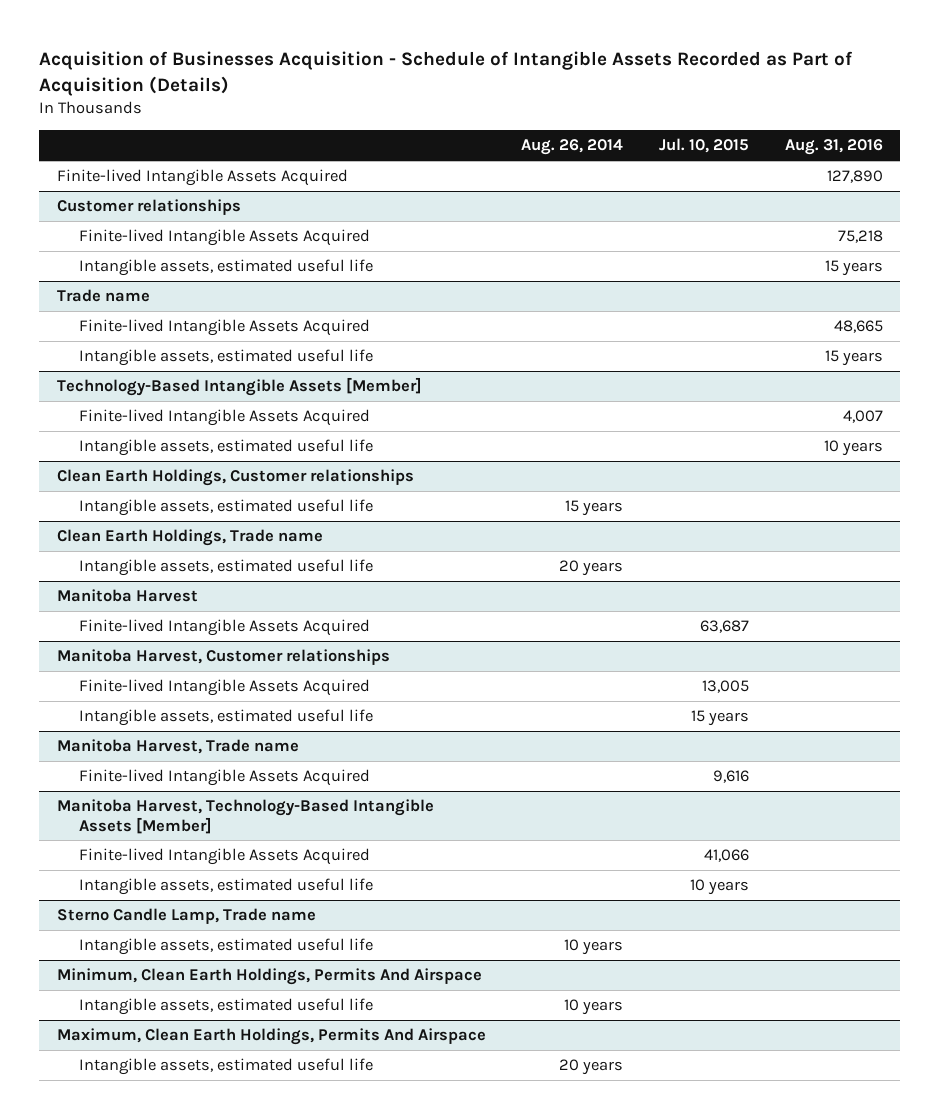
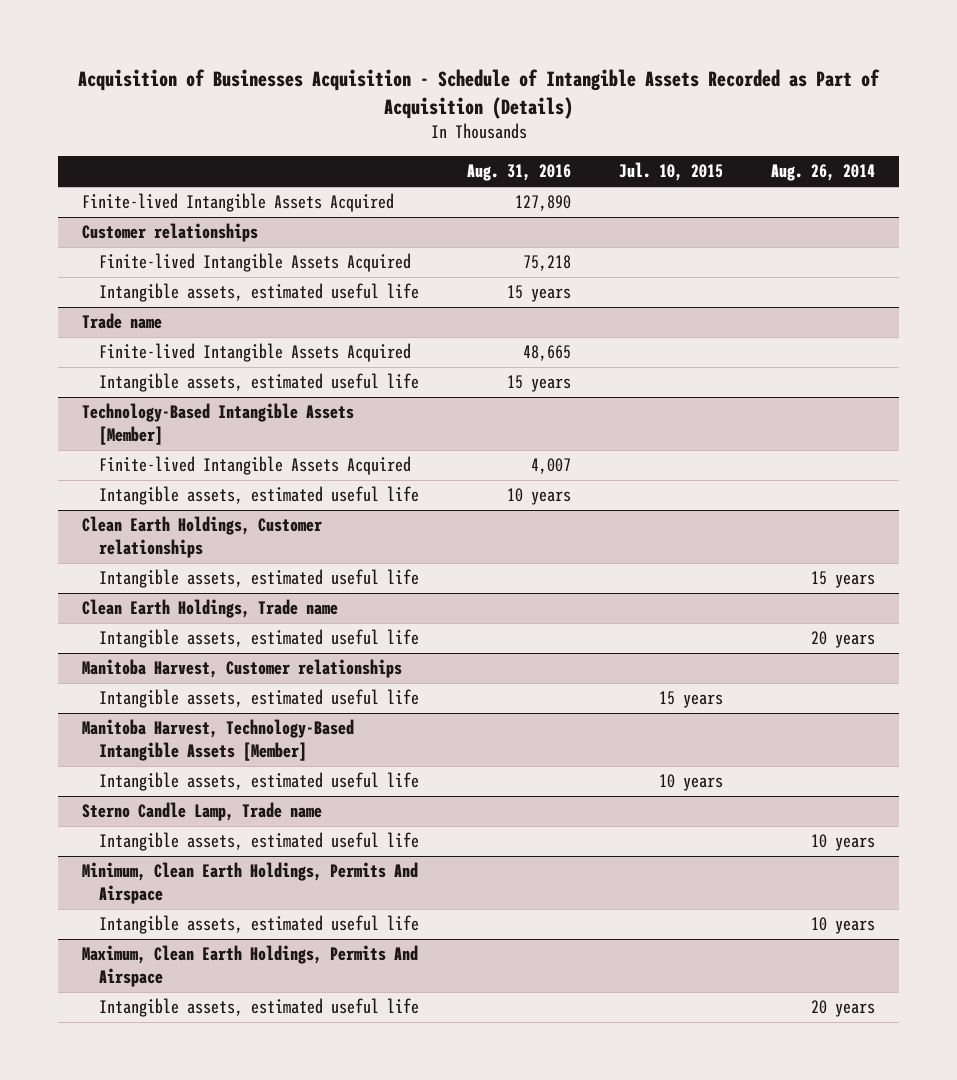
- | Aug. 26, 2014 | Jul. 10, 2015 | Aug. 31, 2016
+ | Aug. 31, 2016 | Jul. 10, 2015 | Aug. 26, 2014
- Manitoba Harvest
- Finite-lived Intangible Assets Acquired | | 63,687 |
@ Manitoba Harvest, Customer relationships
- Finite-lived Intangible Assets Acquired | | 13,005 |
- Manitoba Harvest, Trade name
- Finite-lived Intangible Assets Acquired | | 9,616 |
@ Manitoba Harvest, Technology-Based Intangible Assets [Member]
- Finite-lived Intangible Assets Acquired | | 41,066 |

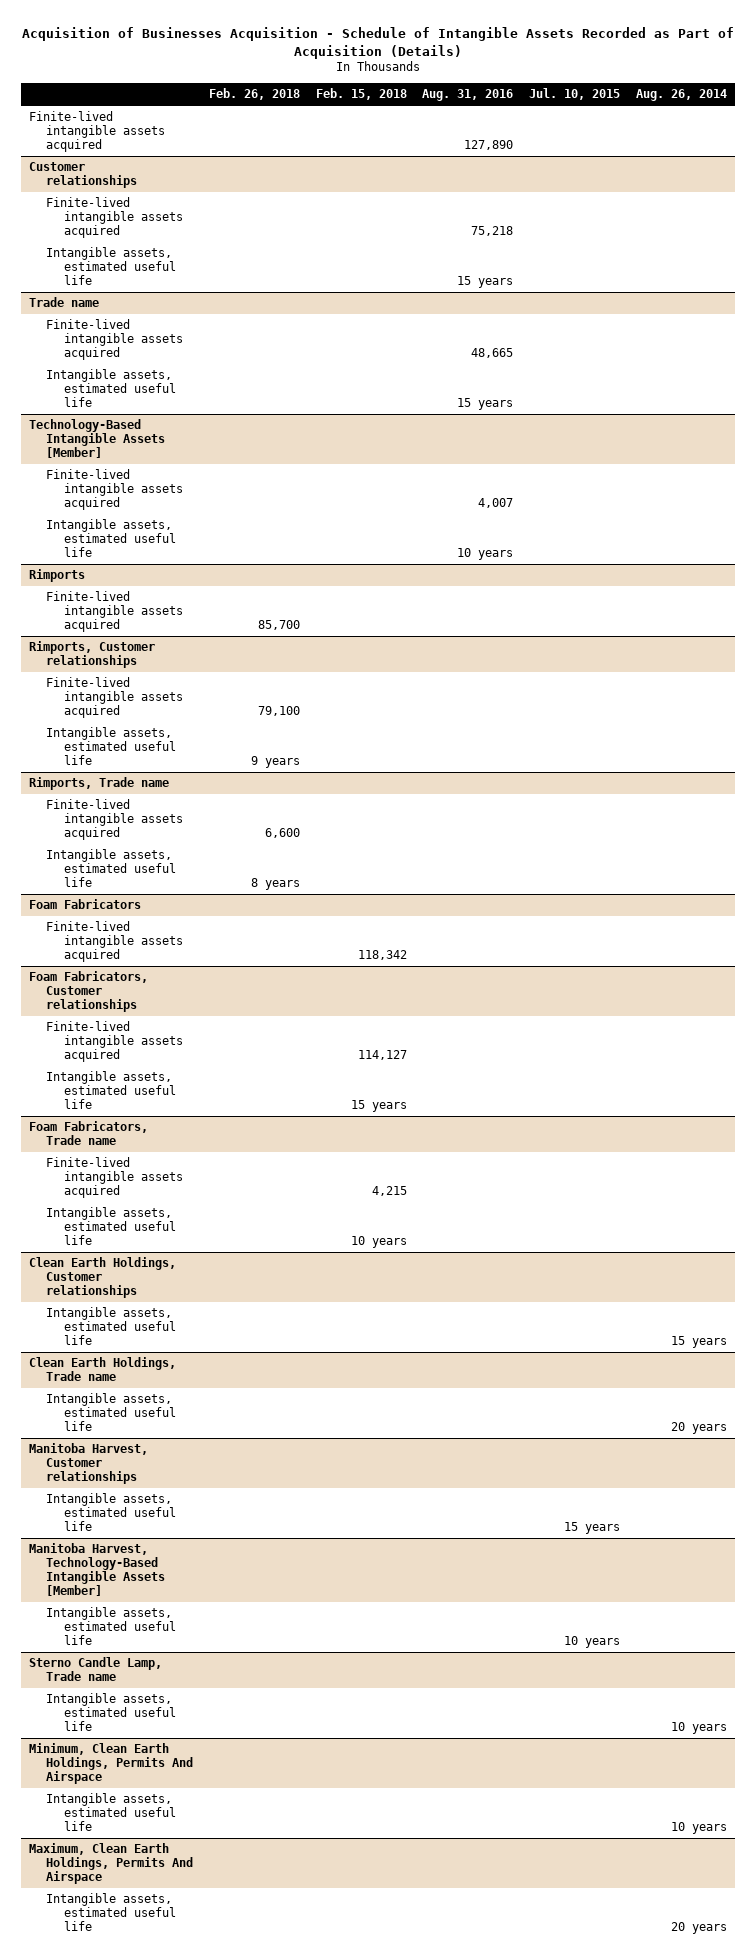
- | Aug. 31, 2016 | Jul. 10, 2015 | Aug. 26, 2014
+ | Feb. 26, 2018 | Feb. 15, 2018 | Aug. 31, 2016 | Jul. 10, 2015 | Aug. 26, 2014
- Finite-lived Intangible Assets Acquired | 127,890 | |
+ Finite-lived intangible assets acquired | | | 127,890 | |
@ Customer relationships
- Finite-lived Intangible Assets Acquired | 75,218 | |
+ Finite-lived intangible assets acquired | | | 75,218 | |
@ Trade name
- Finite-lived Intangible Assets Acquired | 48,665 | |
+ Finite-lived intangible assets acquired | | | 48,665 | |
@ Technology-Based Intangible Assets [Member]
- Finite-lived Intangible Assets Acquired | 4,007 | |
+ Finite-lived intangible assets acquired | | | 4,007 | |
+ Rimports
+ Finite-lived intangible assets acquired | 85,700 | | | |
+ Rimports, Customer relationships
+ Finite-lived intangible assets acquired | 79,100 | | | |
+ Intangible assets, estimated useful life | 9 years | | | |
+ Rimports, Trade name
+ Finite-lived intangible assets acquired | 6,600 | | | |
+ Intangible assets, estimated useful life | 8 years | | | |
+ Foam Fabricators
+ Finite-lived intangible assets acquired | | 118,342 | | |
+ Foam Fabricators, Customer relationships
+ Finite-lived intangible assets acquired | | 114,127 | | |
+ Intangible assets, estimated useful life | | 15 years | | |
+ Foam Fabricators, Trade name
+ Finite-lived intangible assets acquired | | 4,215 | | |
+ Intangible assets, estimated useful life | | 10 years | | |

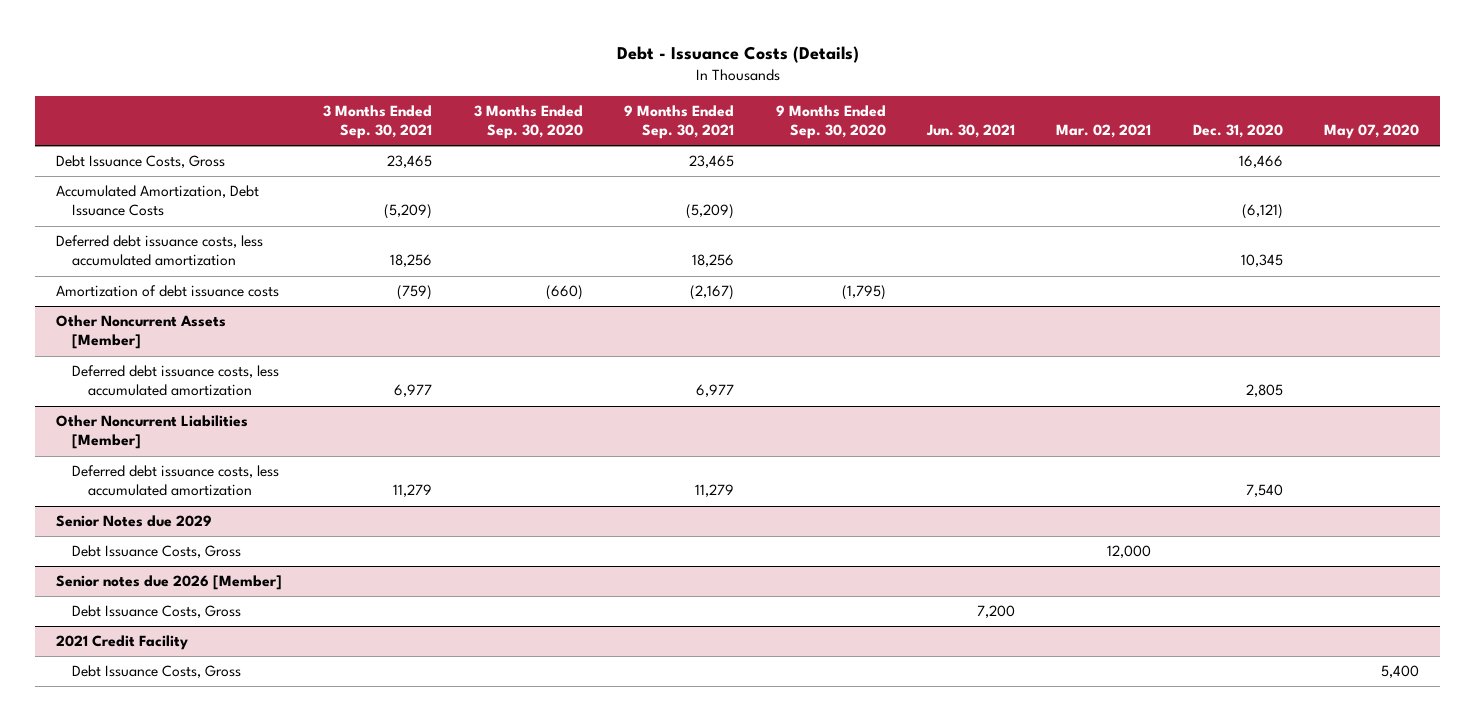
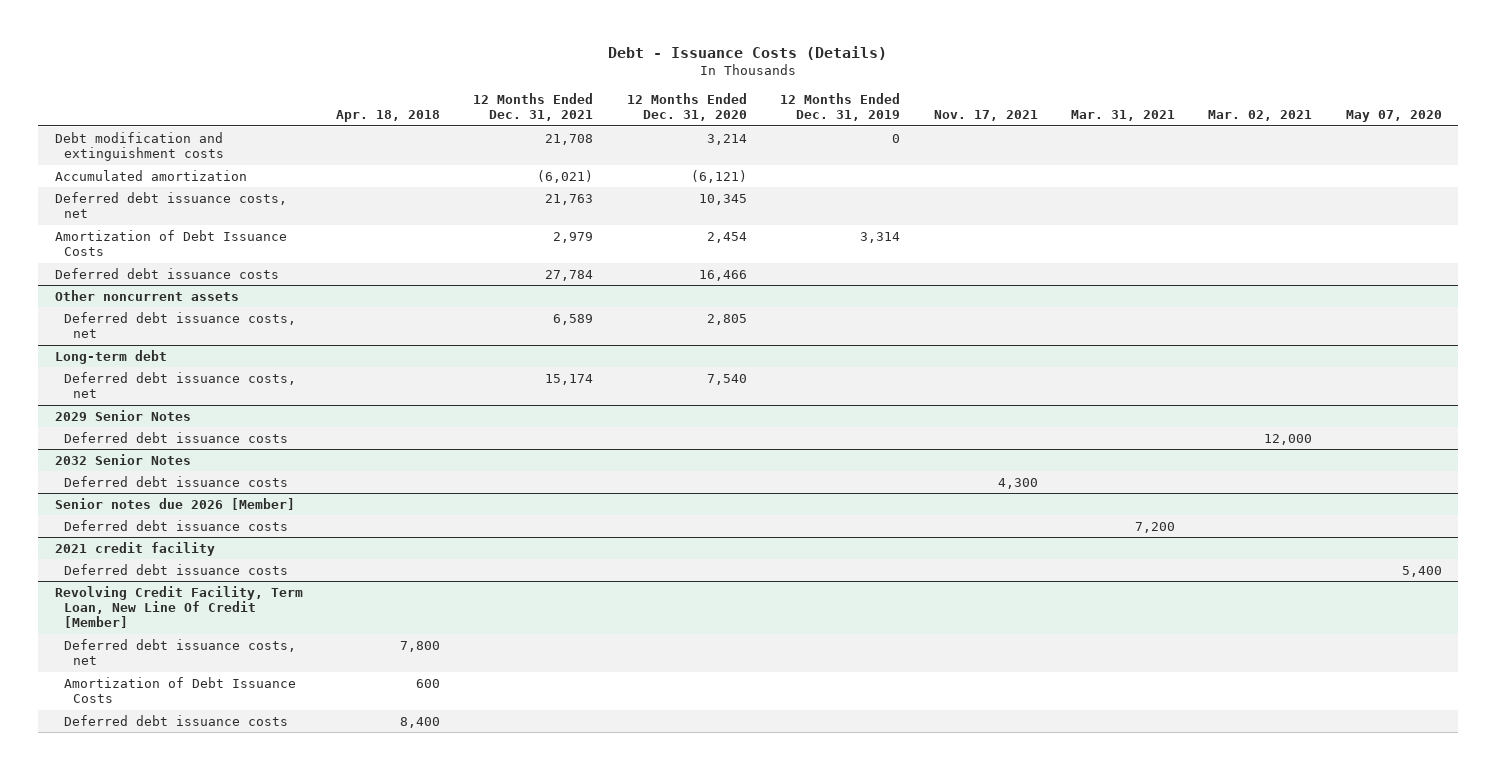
- | 3 Months Ended Sep. 30, 2021 | 3 Months Ended Sep. 30, 2020 | 9 Months Ended Sep. 30, 2021 | 9 Months Ended Sep. 30, 2020 | Jun. 30, 2021 | Mar. 02, 2021 | Dec. 31, 2020 | May 07, 2020
+ | Apr. 18, 2018 | 12 Months Ended Dec. 31, 2021 | 12 Months Ended Dec. 31, 2020 | 12 Months Ended Dec. 31, 2019 | Nov. 17, 2021 | Mar. 31, 2021 | Mar. 02, 2021 | May 07, 2020
- Debt Issuance Costs, Gross | 23,465 | | 23,465 | | | | 16,466 |
- Accumulated Amortization, Debt Issuance Costs | (5,209) | | (5,209) | | | | (6,121) |
- Deferred debt issuance costs, less accumulated amortization | 18,256 | | 18,256 | | | | 10,345 |
- Amortization of debt issuance costs | (759) | (660) | (2,167) | (1,795) | | | |
- Other Noncurrent Assets [Member]
- Deferred debt issuance costs, less accumulated amortization | 6,977 | | 6,977 | | | | 2,805 |
- Other Noncurrent Liabilities [Member]
- Deferred debt issuance costs, less accumulated amortization | 11,279 | | 11,279 | | | | 7,540 |
- Senior Notes due 2029
- Debt Issuance Costs, Gross | | | | | | 12,000 | |
+ Debt modification and extinguishment costs | | 21,708 | 3,214 | 0 | | | |
+ Accumulated amortization | | (6,021) | (6,121) | | | | |
+ Deferred debt issuance costs, net | | 21,763 | 10,345 | | | | |
+ Amortization of Debt Issuance Costs | | 2,979 | 2,454 | 3,314 | | | |
+ Deferred debt issuance costs | | 27,784 | 16,466 | | | | |
+ Other noncurrent assets
+ Deferred debt issuance costs, net | | 6,589 | 2,805 | | | | |
+ Long-term debt
+ Deferred debt issuance costs, net | | 15,174 | 7,540 | | | | |
+ 2029 Senior Notes
+ Deferred debt issuance costs | | | | | | | 12,000 |
+ 2032 Senior Notes
+ Deferred debt issuance costs | | | | | 4,300 | | |
@ Senior notes due 2026 [Member]
- Debt Issuance Costs, Gross | | | | | 7,200 | | |
- 2021 Credit Facility
- Debt Issuance Costs, Gross | | | | | | | | 5,400
@ Senior notes due 2026 [Member]
+ Deferred debt issuance costs | | | | | | 7,200 | |
+ 2021 credit facility
+ Deferred debt issuance costs | | | | | | | | 5,400
+ Revolving Credit Facility, Term Loan, New Line Of Credit [Member]
+ Deferred debt issuance costs, net | 7,800 | | | | | | |
+ Amortization of Debt Issuance Costs | 600 | | | | | | |
+ Deferred debt issuance costs | 8,400 | | | | | | |

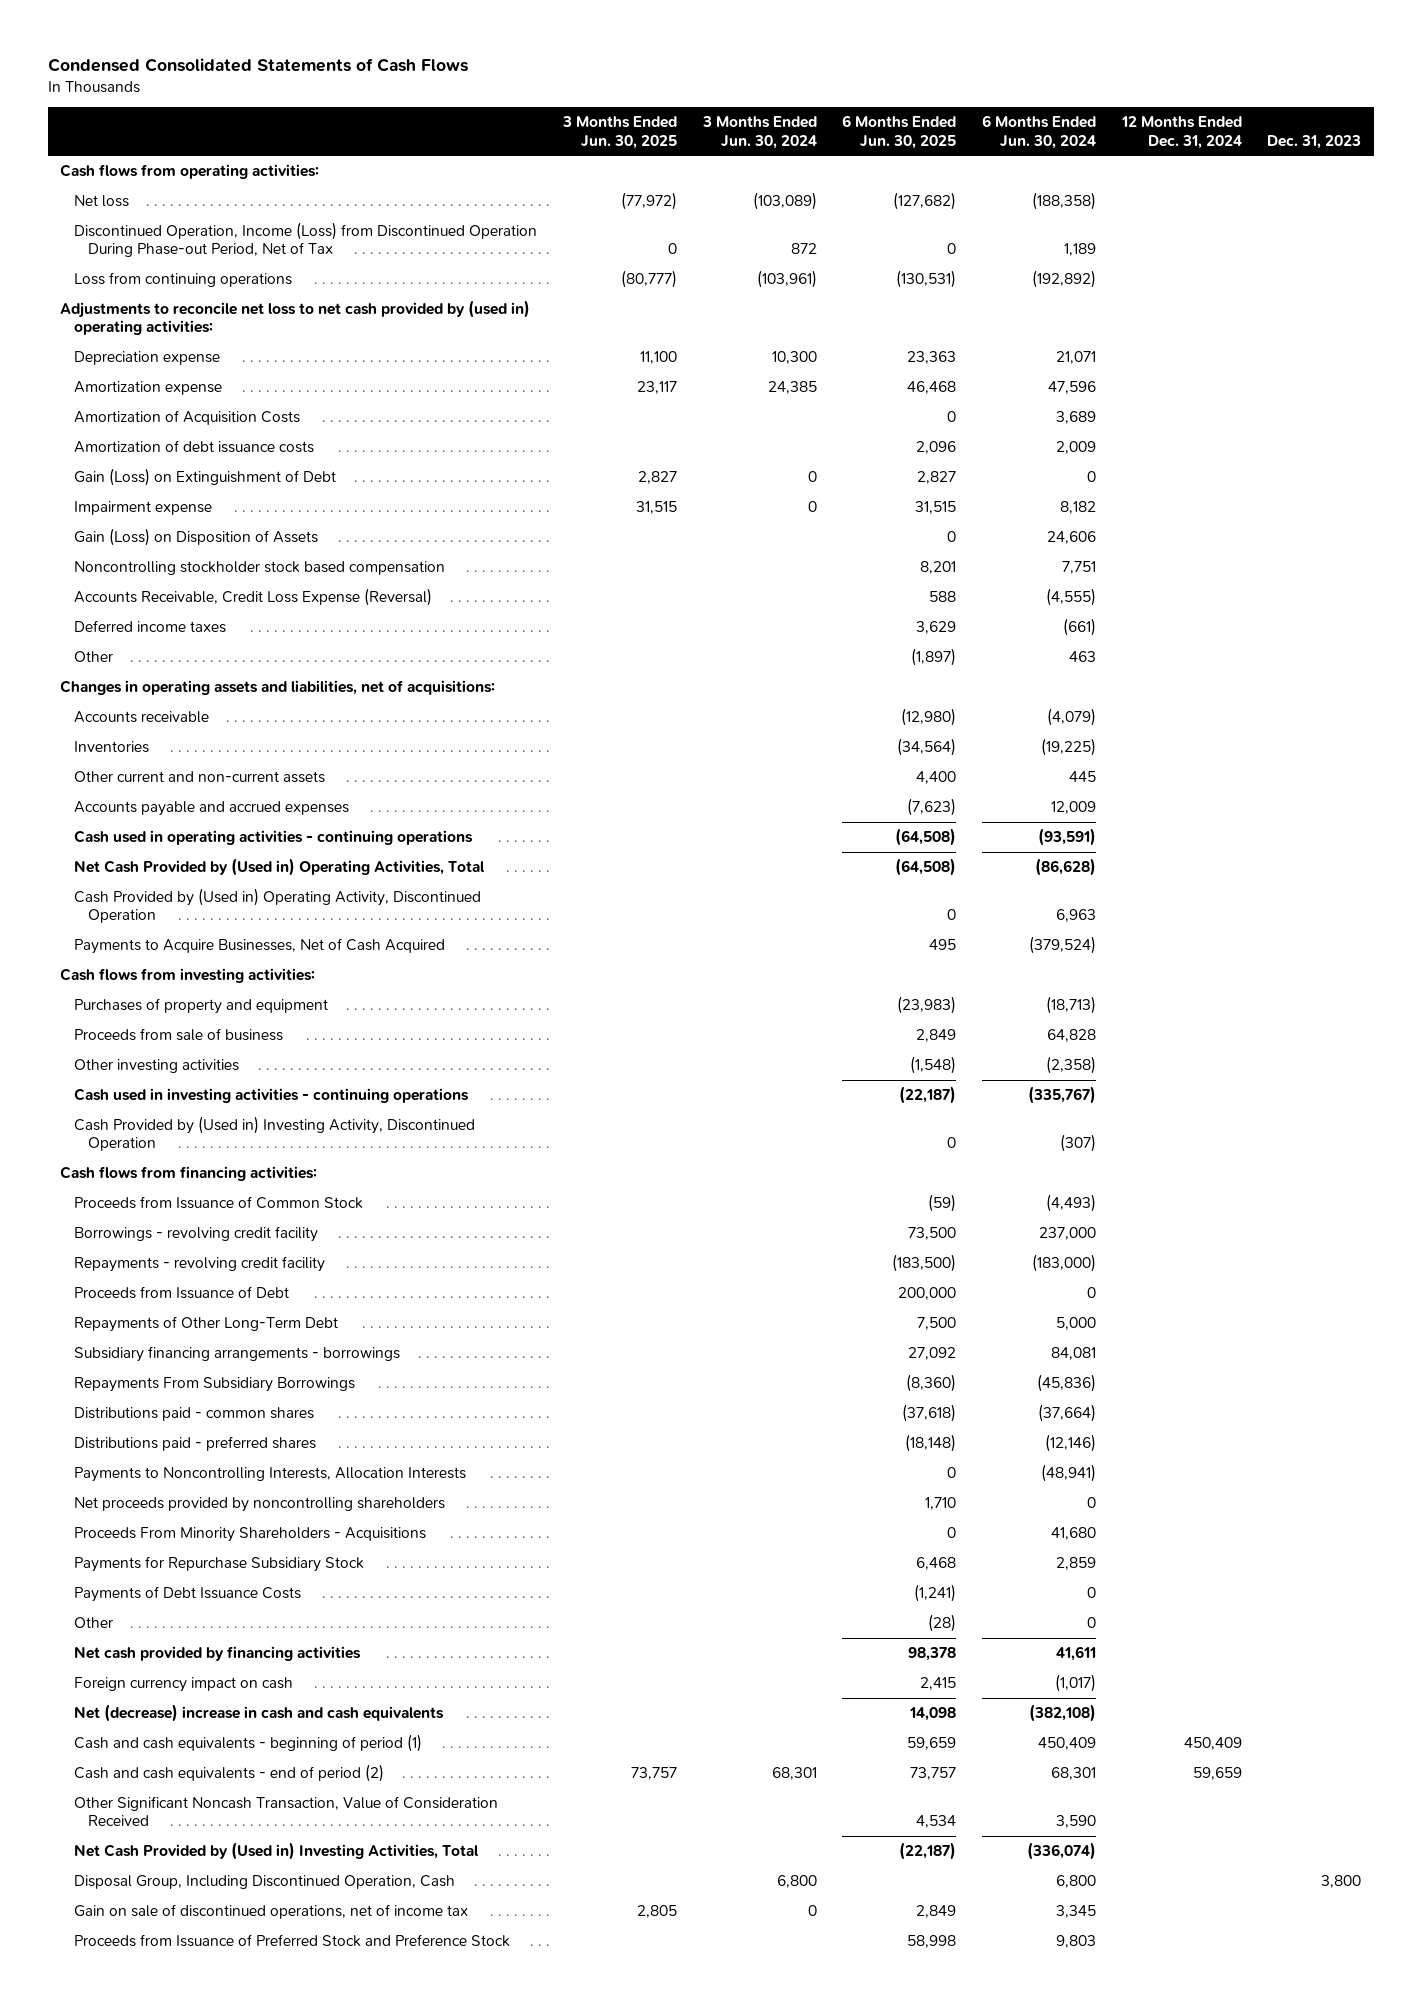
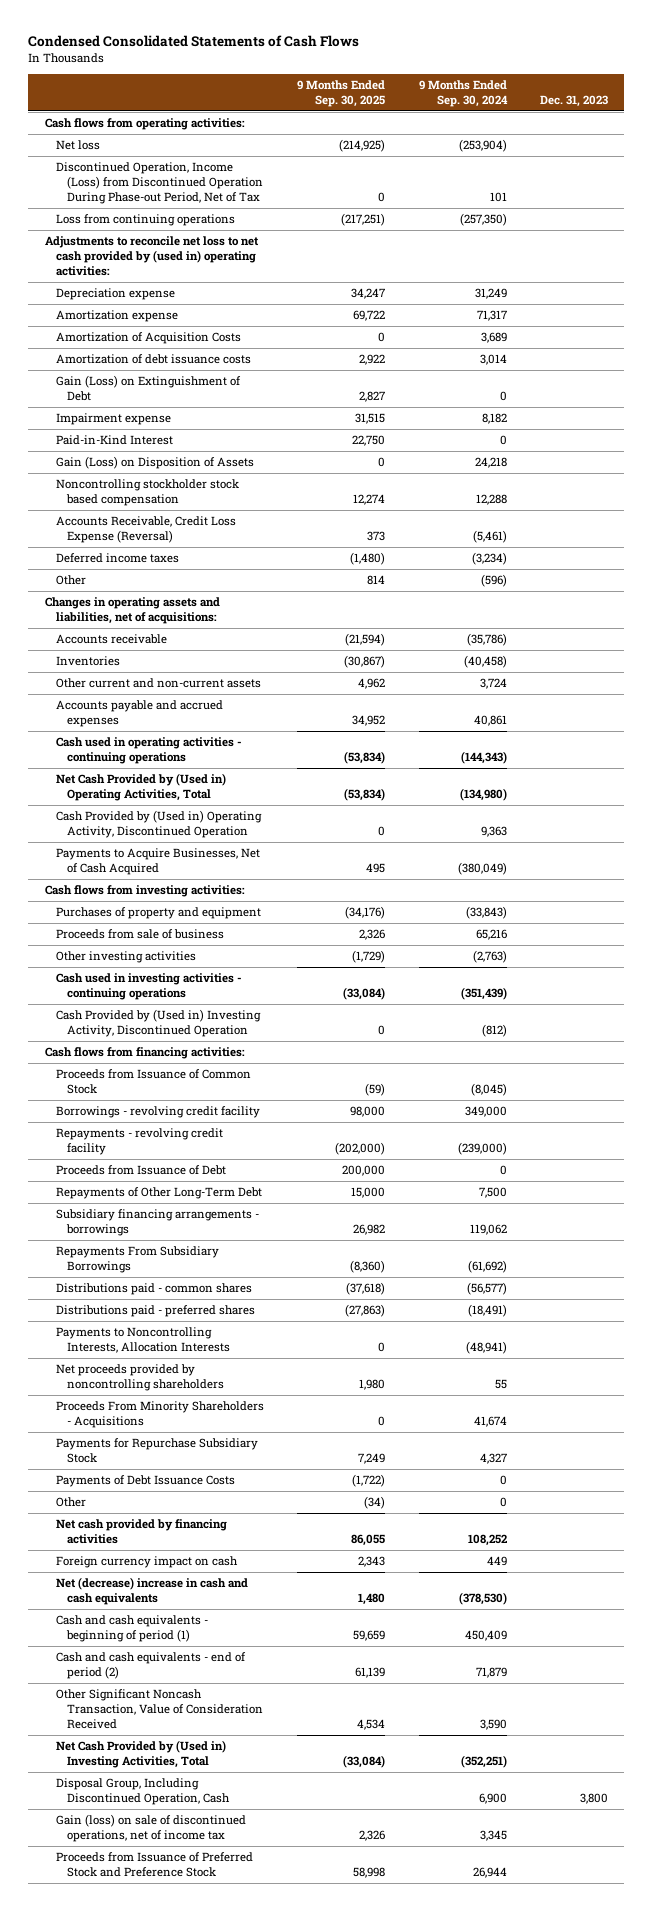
- | 3 Months Ended Jun. 30, 2025 | 3 Months Ended Jun. 30, 2024 | 6 Months Ended Jun. 30, 2025 | 6 Months Ended Jun. 30, 2024 | 12 Months Ended Dec. 31, 2024 | Dec. 31, 2023
+ | 9 Months Ended Sep. 30, 2025 | 9 Months Ended Sep. 30, 2024 | Dec. 31, 2023
+ Paid-in-Kind Interest | 22,750 | 0 |
- Gain on sale of discontinued operations, net of income tax | 2,805 | 0 | 2,849 | 3,345 | |
+ Gain (loss) on sale of discontinued operations, net of income tax | 2,326 | 3,345 |

